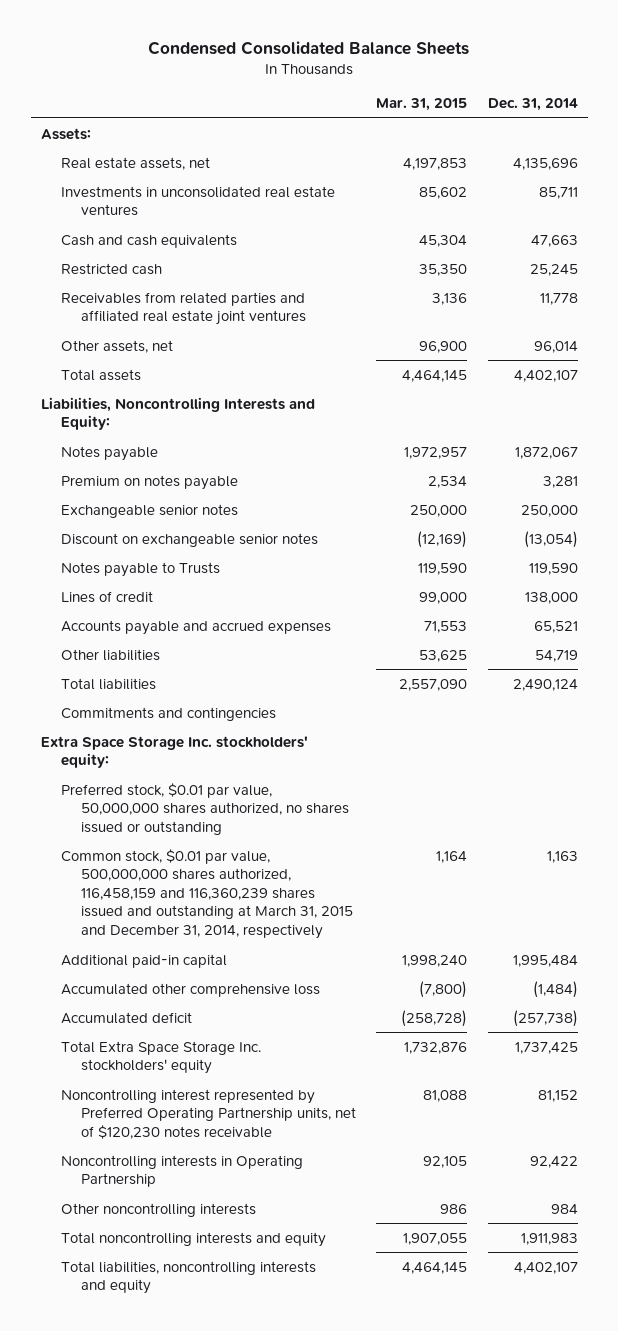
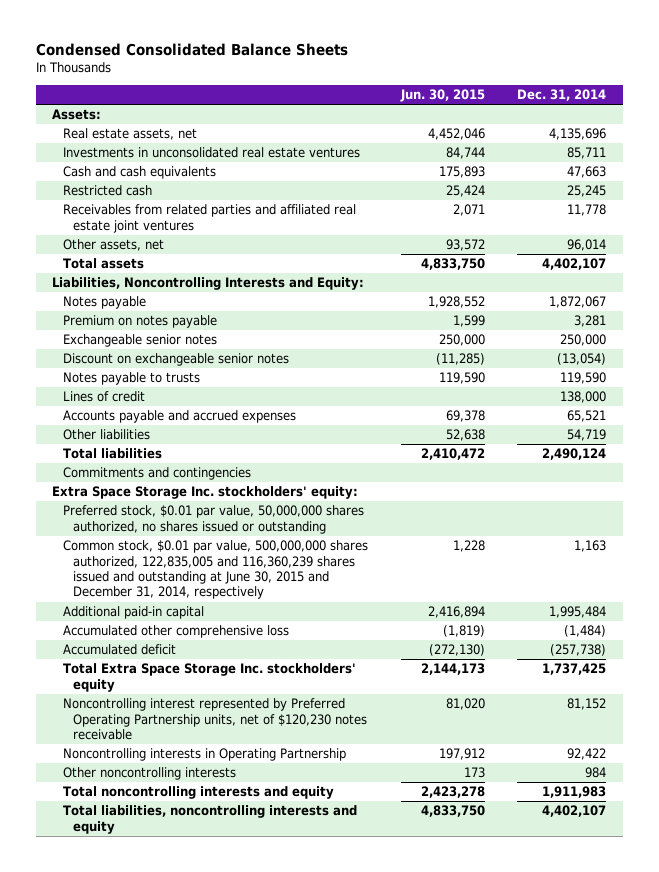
- | Mar. 31, 2015 | Dec. 31, 2014
+ | Jun. 30, 2015 | Dec. 31, 2014
- Notes payable to Trusts | 119,590 | 119,590
+ Notes payable to trusts | 119,590 | 119,590
- Common stock, $0.01 par value, 500,000,000 shares authorized, 116,458,159 and 116,360,239 shares issued and outstanding at March 31, 2015 and December 31, 2014, respectively | 1,164 | 1,163
+ Common stock, $0.01 par value, 500,000,000 shares authorized, 122,835,005 and 116,360,239 shares issued and outstanding at June 30, 2015 and December 31, 2014, respectively | 1,228 | 1,163

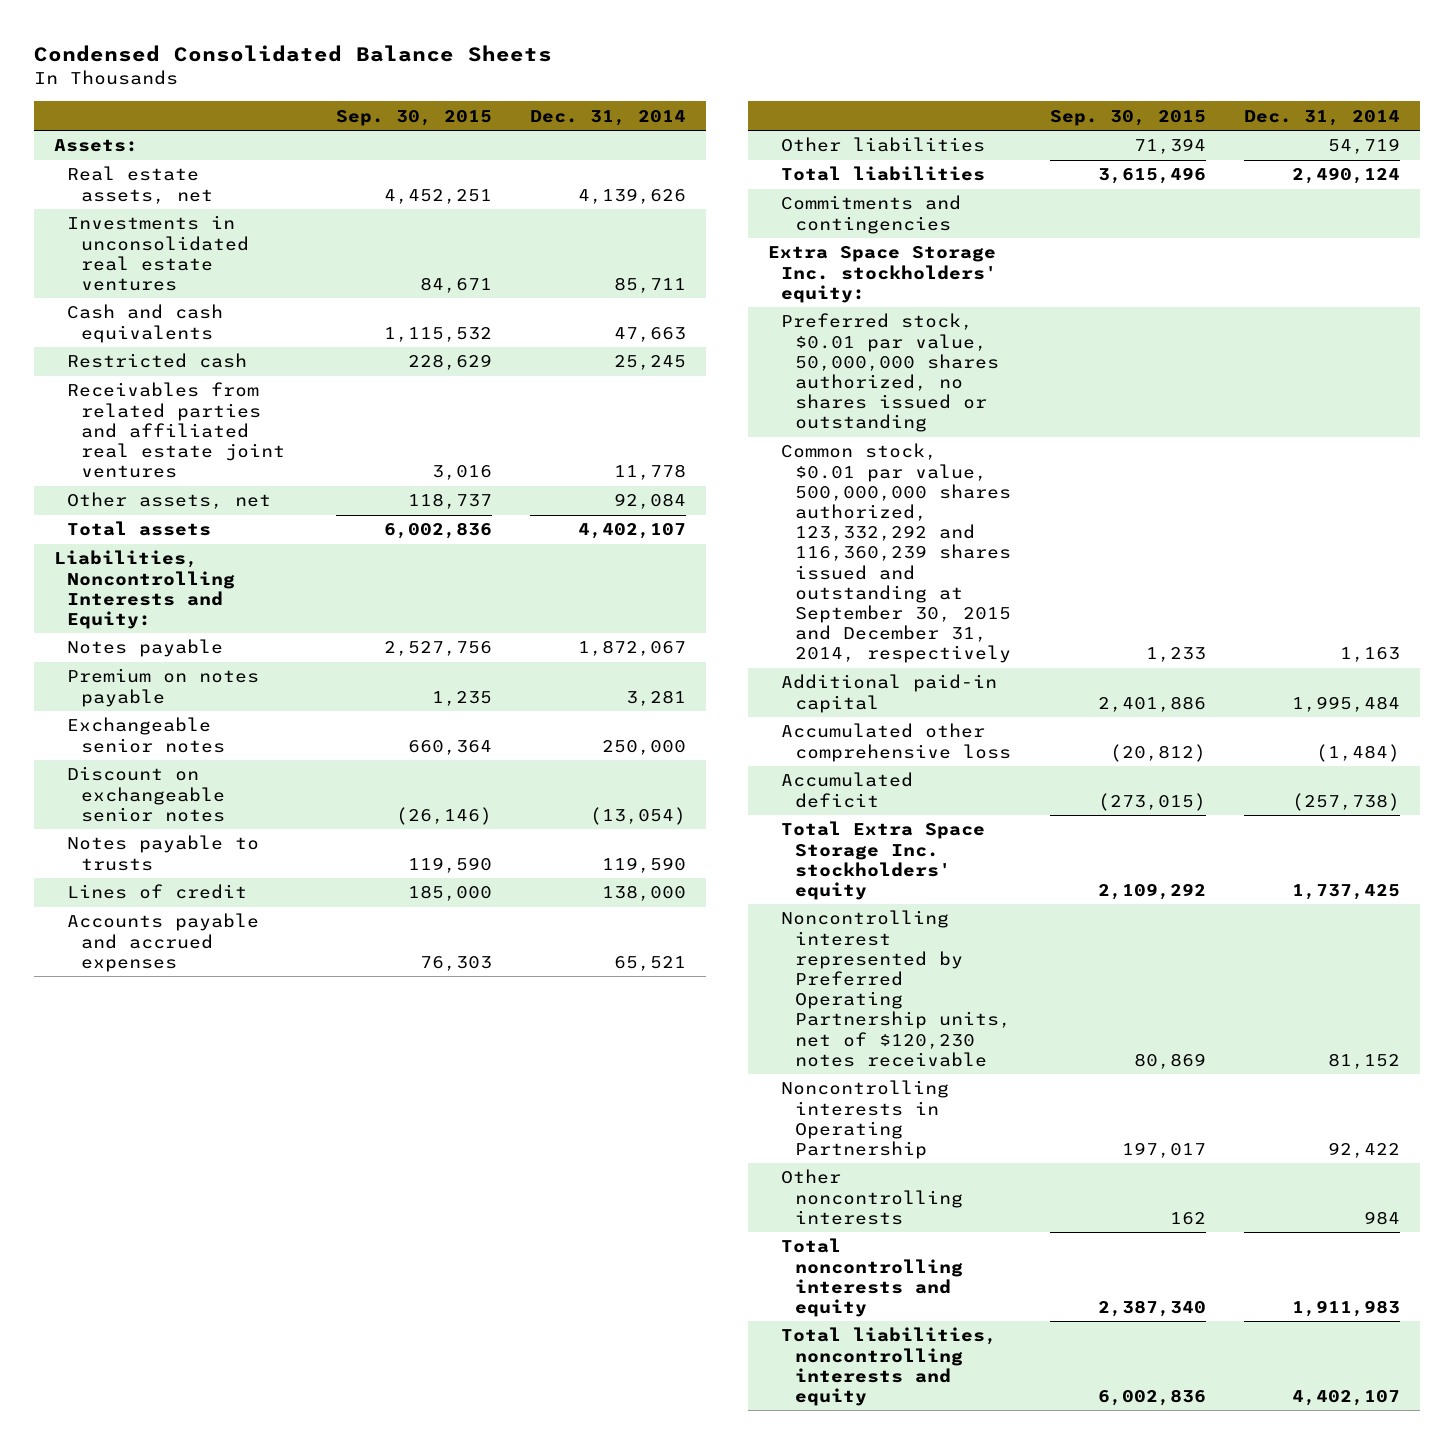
- | Jun. 30, 2015 | Dec. 31, 2014
+ | Sep. 30, 2015 | Dec. 31, 2014
- Real estate assets, net | 4,452,046 | 4,135,696
+ Real estate assets, net | 4,452,251 | 4,139,626
- Other assets, net | 93,572 | 96,014
+ Other assets, net | 118,737 | 92,084
- Common stock, $0.01 par value, 500,000,000 shares authorized, 122,835,005 and 116,360,239 shares issued and outstanding at June 30, 2015 and December 31, 2014, respectively | 1,228 | 1,163
+ Common stock, $0.01 par value, 500,000,000 shares authorized, 123,332,292 and 116,360,239 shares issued and outstanding at September 30, 2015 and December 31, 2014, respectively | 1,233 | 1,163

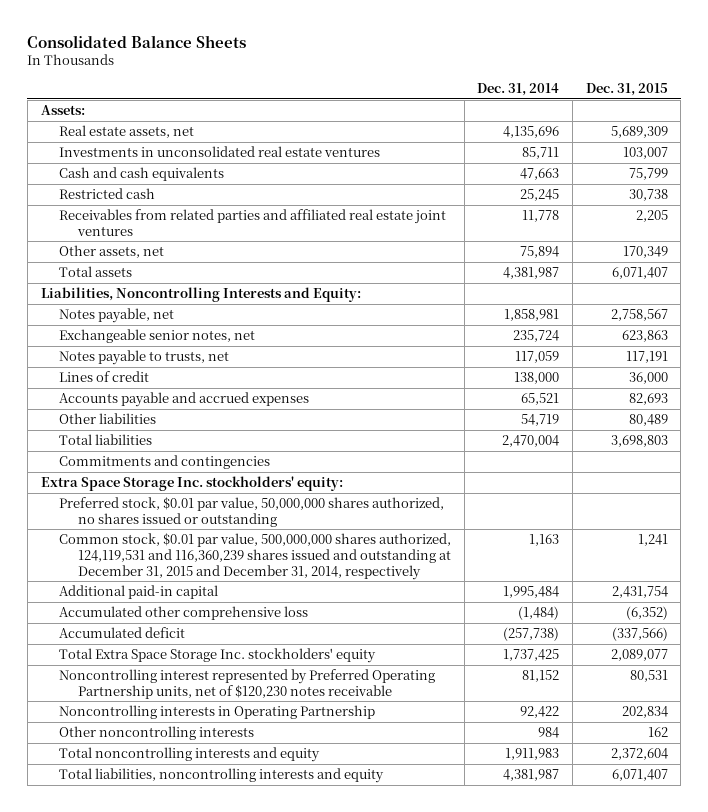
- Condensed Consolidated Balance Sheets
+ Consolidated Balance Sheets
- | Sep. 30, 2015 | Dec. 31, 2014
+ | Dec. 31, 2014 | Dec. 31, 2015
- Real estate assets, net | 4,452,251 | 4,139,626
+ Real estate assets, net | 4,135,696 | 5,689,309
- Other assets, net | 118,737 | 92,084
- Total assets | 6,002,836 | 4,402,107
+ Other assets, net | 75,894 | 170,349
+ Total assets | 4,381,987 | 6,071,407
- Notes payable | 2,527,756 | 1,872,067
- Premium on notes payable | 1,235 | 3,281
- Exchangeable senior notes | 660,364 | 250,000
- Discount on exchangeable senior notes | (26,146) | (13,054)
- Notes payable to trusts | 119,590 | 119,590
+ Notes payable, net | 1,858,981 | 2,758,567
+ Exchangeable senior notes, net | 235,724 | 623,863
+ Notes payable to trusts, net | 117,059 | 117,191
- Total liabilities | 3,615,496 | 2,490,124
+ Total liabilities | 2,470,004 | 3,698,803
- Common stock, $0.01 par value, 500,000,000 shares authorized, 123,332,292 and 116,360,239 shares issued and outstanding at September 30, 2015 and December 31, 2014, respectively | 1,233 | 1,163
+ Common stock, $0.01 par value, 500,000,000 shares authorized, 124,119,531 and 116,360,239 shares issued and outstanding at December 31, 2015 and December 31, 2014, respectively | 1,163 | 1,241
- Total liabilities, noncontrolling interests and equity | 6,002,836 | 4,402,107
+ Total liabilities, noncontrolling interests and equity | 4,381,987 | 6,071,407

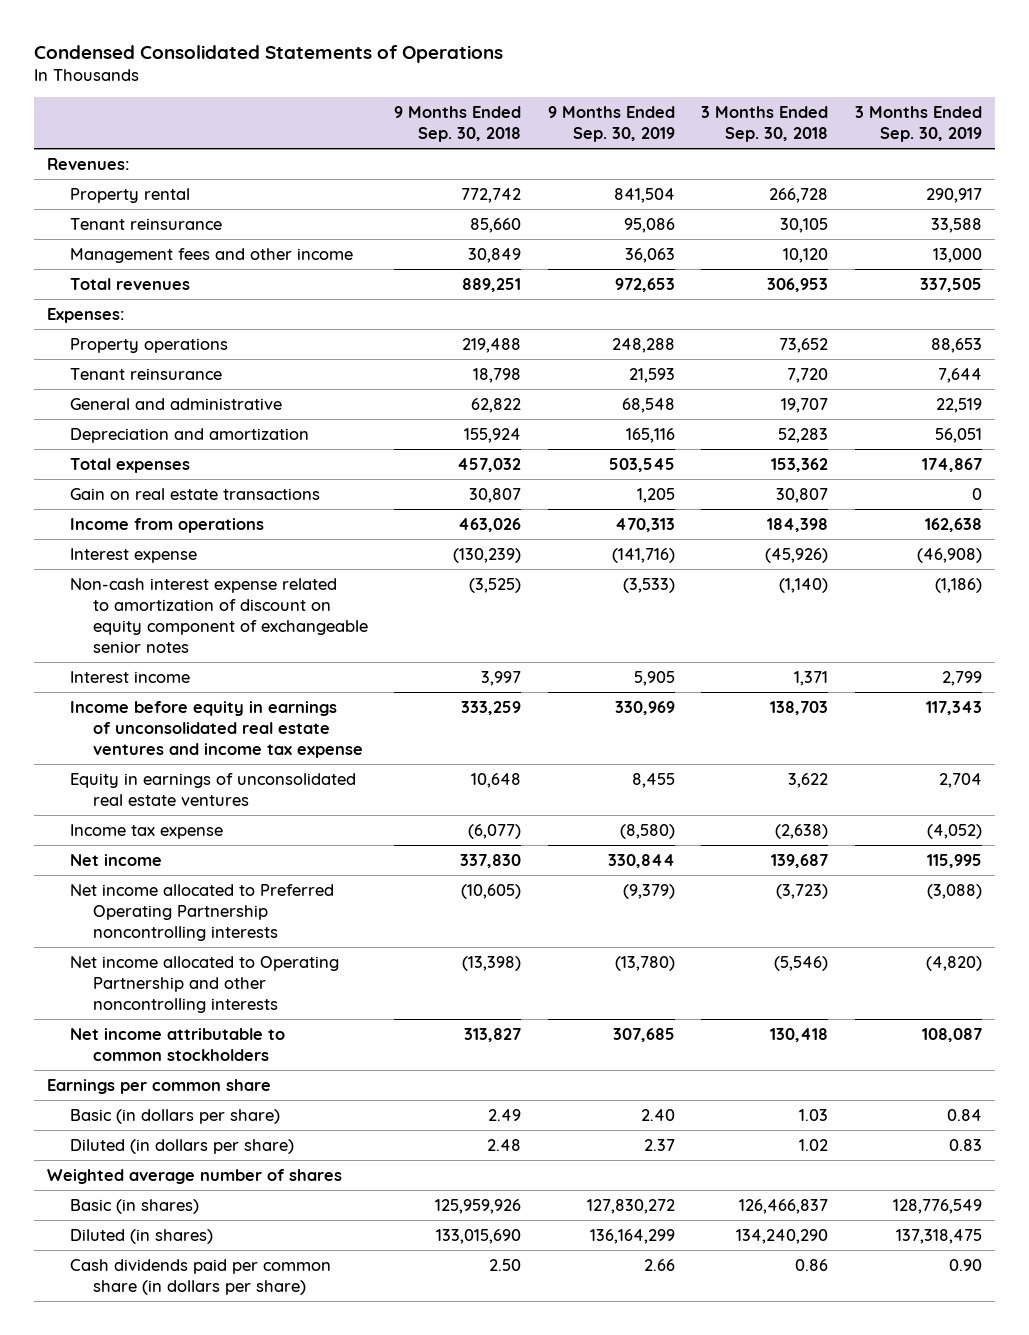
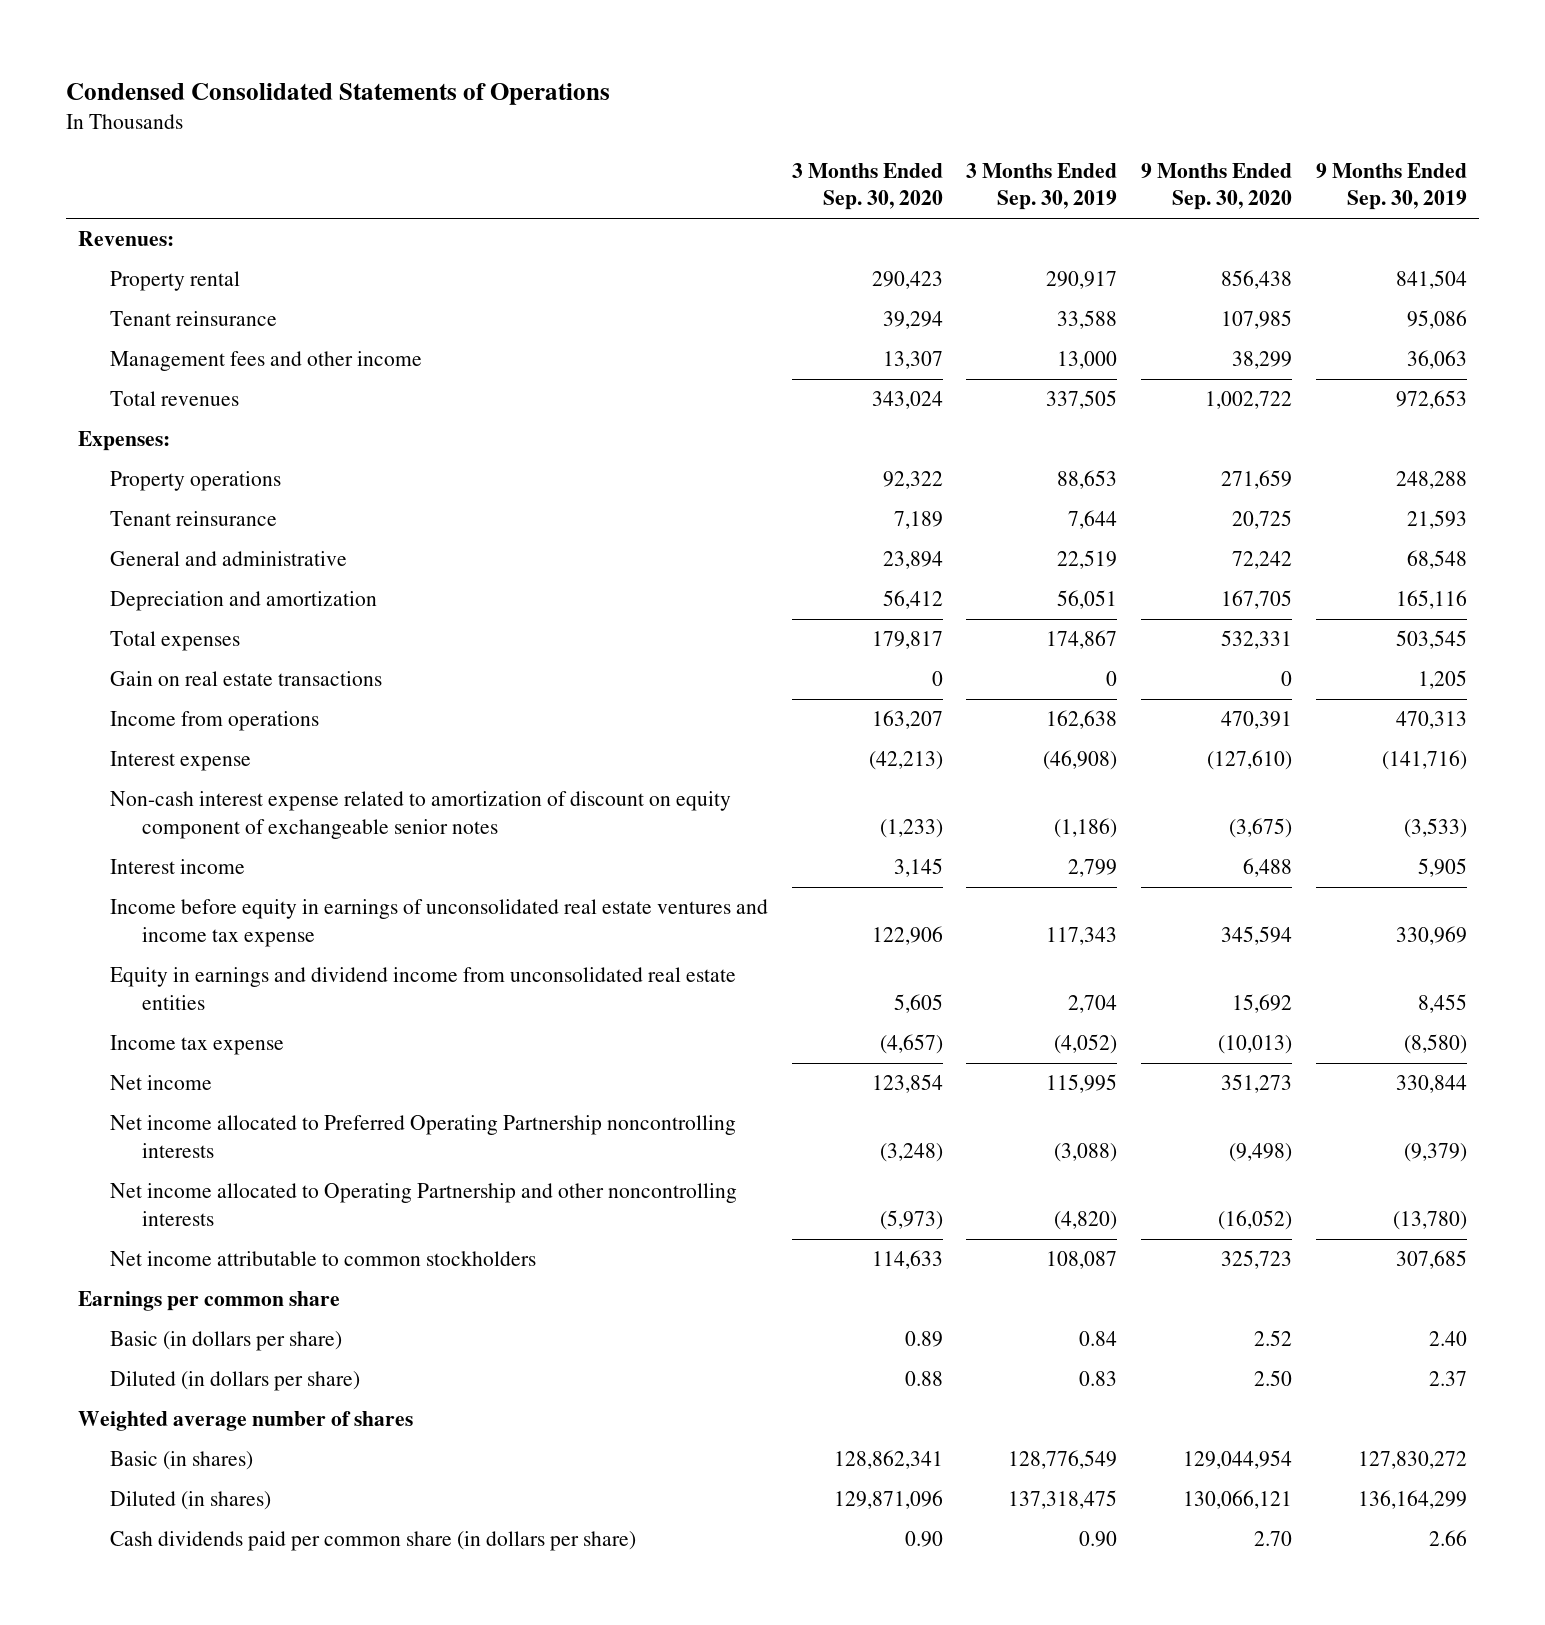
- | 9 Months Ended Sep. 30, 2018 | 9 Months Ended Sep. 30, 2019 | 3 Months Ended Sep. 30, 2018 | 3 Months Ended Sep. 30, 2019
+ | 3 Months Ended Sep. 30, 2020 | 3 Months Ended Sep. 30, 2019 | 9 Months Ended Sep. 30, 2020 | 9 Months Ended Sep. 30, 2019
- Equity in earnings of unconsolidated real estate ventures | 10,648 | 8,455 | 3,622 | 2,704
+ Equity in earnings and dividend income from unconsolidated real estate entities | 5,605 | 2,704 | 15,692 | 8,455

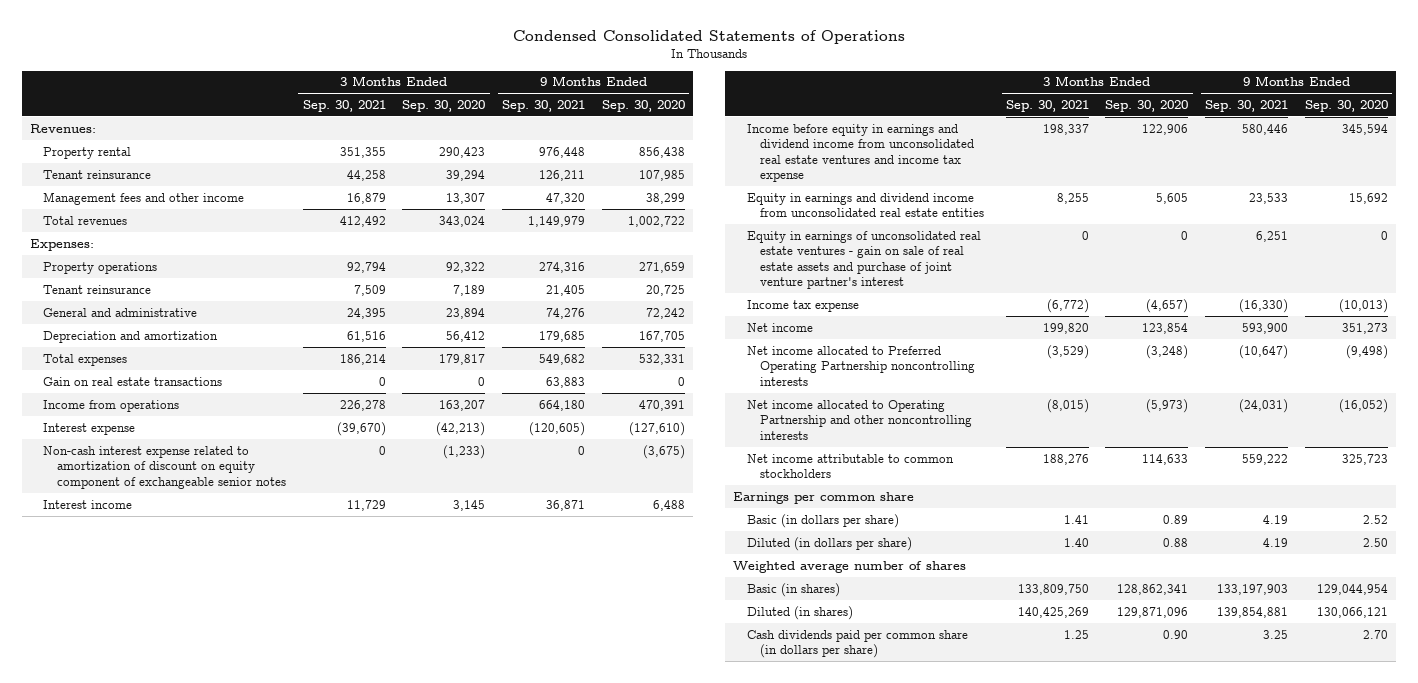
- | 3 Months Ended Sep. 30, 2020 | 3 Months Ended Sep. 30, 2019 | 9 Months Ended Sep. 30, 2020 | 9 Months Ended Sep. 30, 2019
+ | 3 Months Ended Sep. 30, 2021 | 3 Months Ended Sep. 30, 2020 | 9 Months Ended Sep. 30, 2021 | 9 Months Ended Sep. 30, 2020
- Income before equity in earnings of unconsolidated real estate ventures and income tax expense | 122,906 | 117,343 | 345,594 | 330,969
+ Income before equity in earnings and dividend income from unconsolidated real estate ventures and income tax expense | 198,337 | 122,906 | 580,446 | 345,594
+ Equity in earnings of unconsolidated real estate ventures - gain on sale of real estate assets and purchase of joint venture partner's interest | 0 | 0 | 6,251 | 0

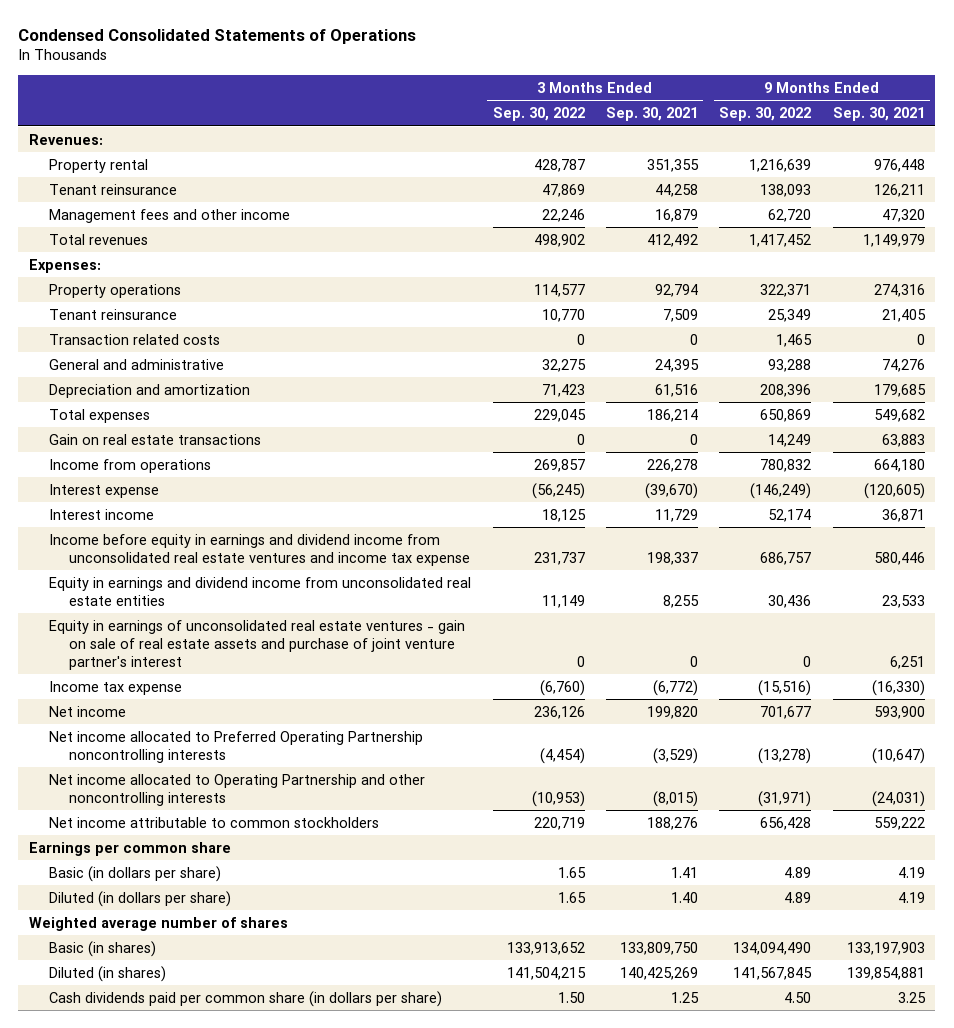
- | 3 Months Ended Sep. 30, 2021 | 3 Months Ended Sep. 30, 2020 | 9 Months Ended Sep. 30, 2021 | 9 Months Ended Sep. 30, 2020
+ | 3 Months Ended Sep. 30, 2022 | 3 Months Ended Sep. 30, 2021 | 9 Months Ended Sep. 30, 2022 | 9 Months Ended Sep. 30, 2021
+ Transaction related costs | 0 | 0 | 1,465 | 0
- Non-cash interest expense related to amortization of discount on equity component of exchangeable senior notes | 0 | (1,233) | 0 | (3,675)

